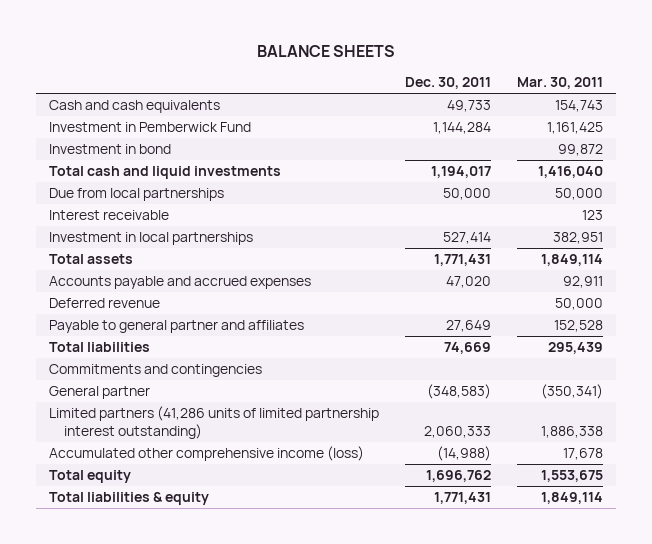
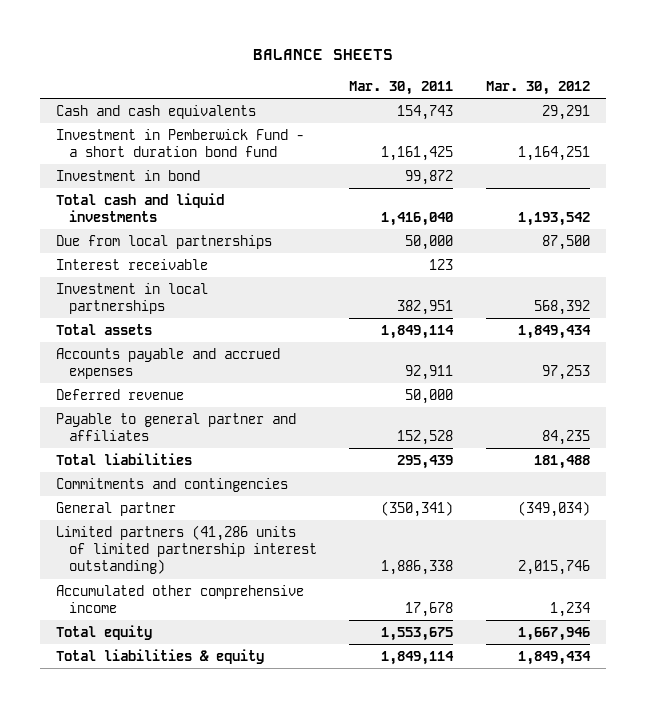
- | Dec. 30, 2011 | Mar. 30, 2011
+ | Mar. 30, 2011 | Mar. 30, 2012
- Investment in Pemberwick Fund | 1,144,284 | 1,161,425
+ Investment in Pemberwick Fund - a short duration bond fund | 1,161,425 | 1,164,251
- Accumulated other comprehensive income (loss) | (14,988) | 17,678
+ Accumulated other comprehensive income | 17,678 | 1,234

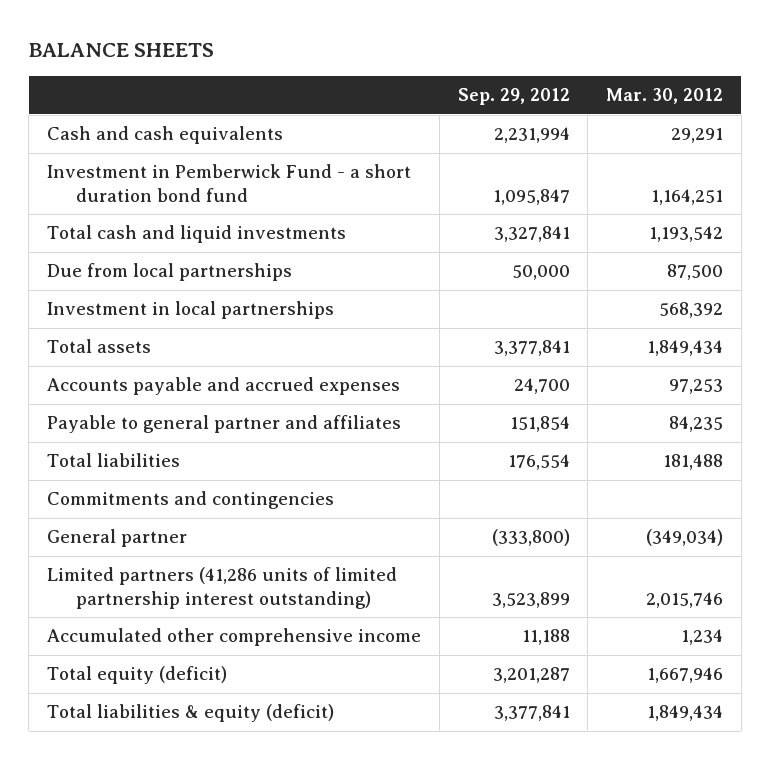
- | Mar. 30, 2011 | Mar. 30, 2012
+ | Sep. 29, 2012 | Mar. 30, 2012
- Investment in bond | 99,872 |
- Interest receivable | 123 |
- Deferred revenue | 50,000 |
- Total equity | 1,553,675 | 1,667,946
- Total liabilities & equity | 1,849,114 | 1,849,434
+ Total equity (deficit) | 3,201,287 | 1,667,946
+ Total liabilities & equity (deficit) | 3,377,841 | 1,849,434

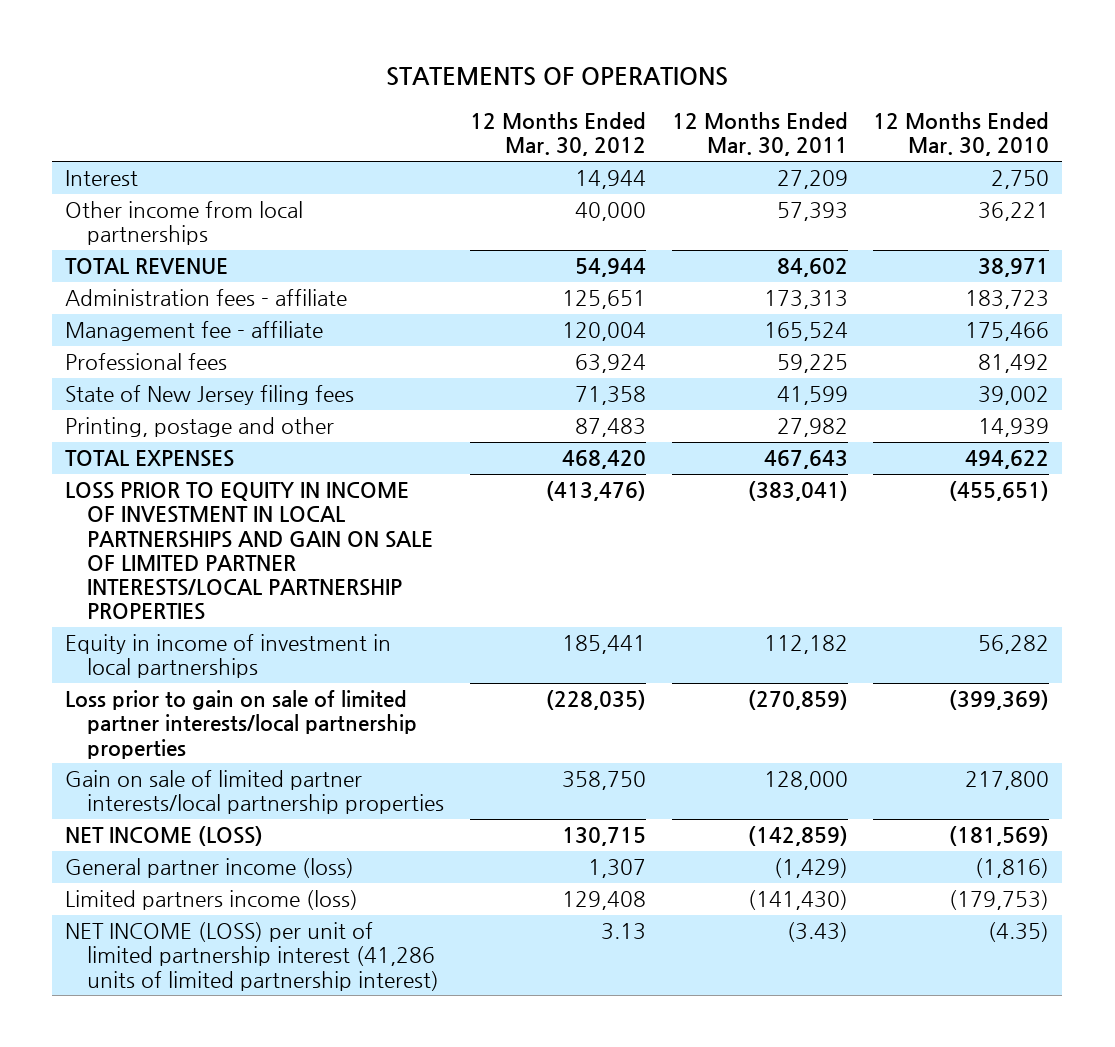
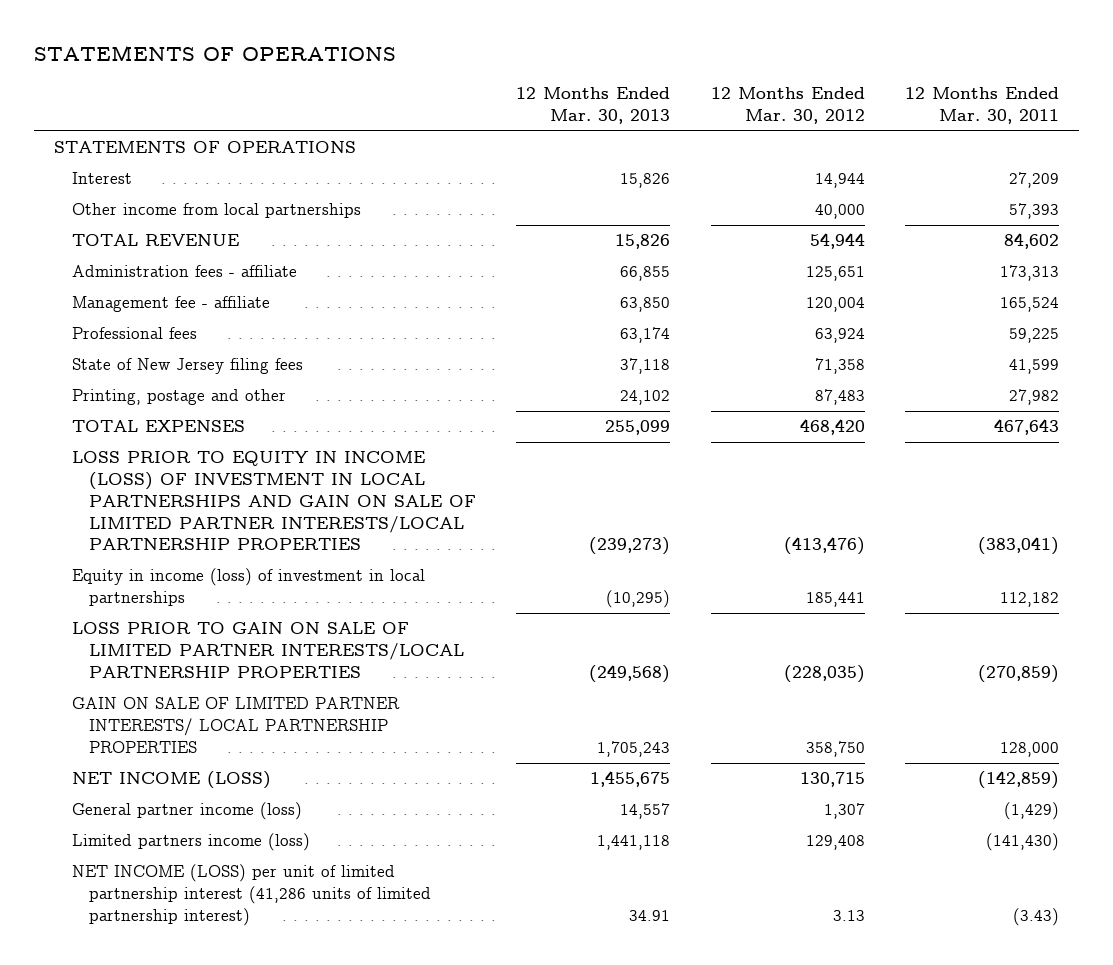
- | 12 Months Ended Mar. 30, 2012 | 12 Months Ended Mar. 30, 2011 | 12 Months Ended Mar. 30, 2010
+ | 12 Months Ended Mar. 30, 2013 | 12 Months Ended Mar. 30, 2012 | 12 Months Ended Mar. 30, 2011
+ STATEMENTS OF OPERATIONS
- LOSS PRIOR TO EQUITY IN INCOME OF INVESTMENT IN LOCAL PARTNERSHIPS AND GAIN ON SALE OF LIMITED PARTNER INTERESTS/LOCAL PARTNERSHIP PROPERTIES | (413,476) | (383,041) | (455,651)
- Equity in income of investment in local partnerships | 185,441 | 112,182 | 56,282
- Loss prior to gain on sale of limited partner interests/local partnership properties | (228,035) | (270,859) | (399,369)
- Gain on sale of limited partner interests/local partnership properties | 358,750 | 128,000 | 217,800
+ LOSS PRIOR TO EQUITY IN INCOME (LOSS) OF INVESTMENT IN LOCAL PARTNERSHIPS AND GAIN ON SALE OF LIMITED PARTNER INTERESTS/LOCAL PARTNERSHIP PROPERTIES | (239,273) | (413,476) | (383,041)
+ Equity in income (loss) of investment in local partnerships | (10,295) | 185,441 | 112,182
+ LOSS PRIOR TO GAIN ON SALE OF LIMITED PARTNER INTERESTS/LOCAL PARTNERSHIP PROPERTIES | (249,568) | (228,035) | (270,859)
+ GAIN ON SALE OF LIMITED PARTNER INTERESTS/ LOCAL PARTNERSHIP PROPERTIES | 1,705,243 | 358,750 | 128,000

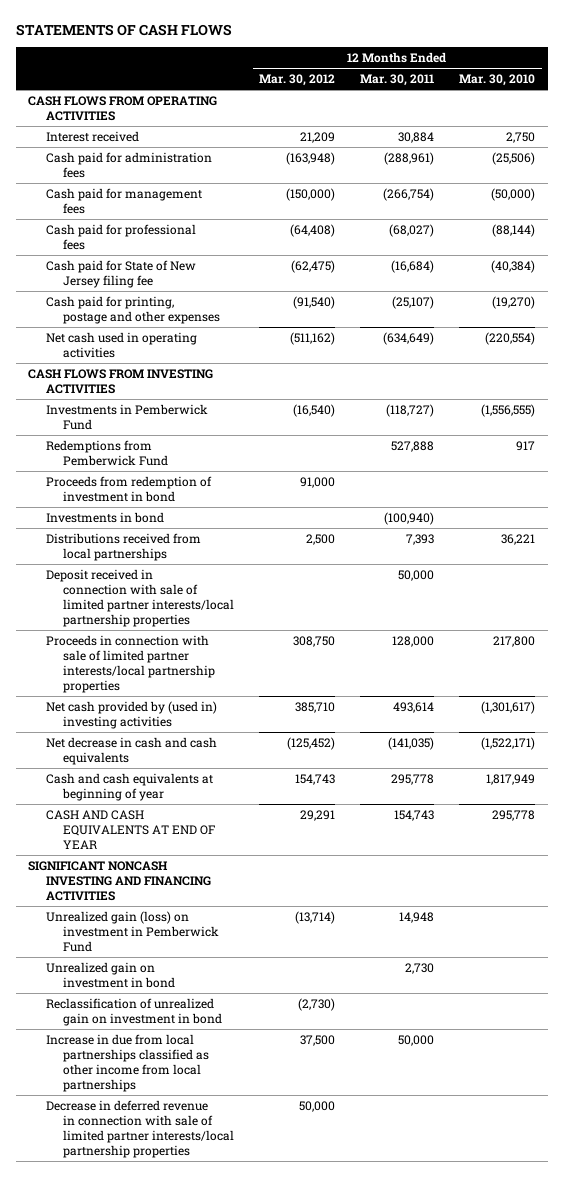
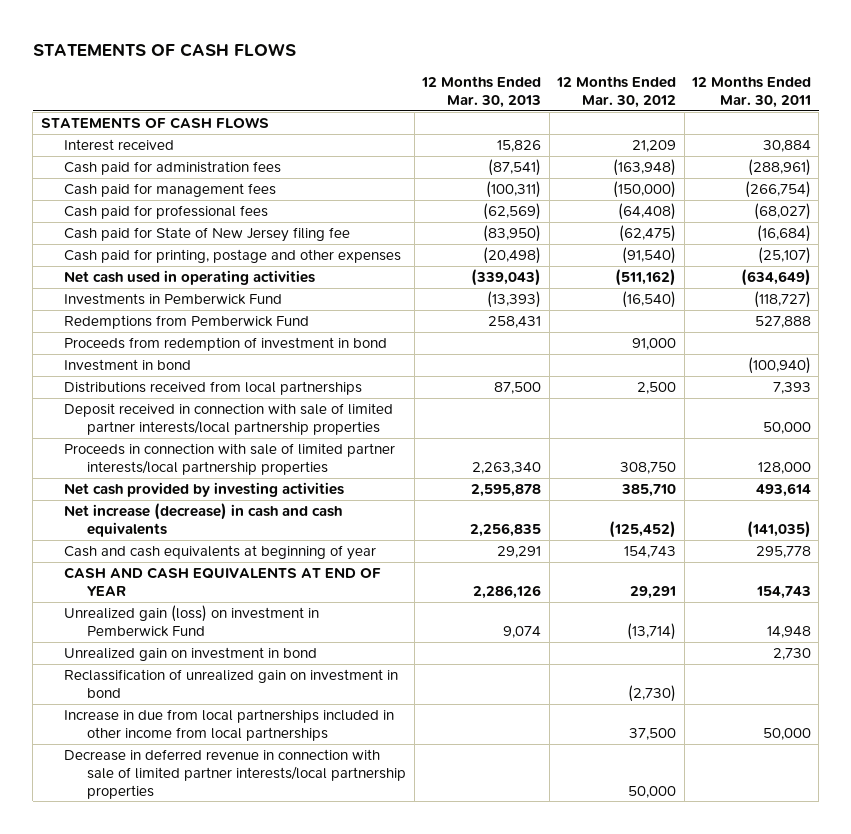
- | 12 Months Ended Mar. 30, 2012 | 12 Months Ended Mar. 30, 2011 | 12 Months Ended Mar. 30, 2010
+ | 12 Months Ended Mar. 30, 2013 | 12 Months Ended Mar. 30, 2012 | 12 Months Ended Mar. 30, 2011
- CASH FLOWS FROM OPERATING ACTIVITIES
+ STATEMENTS OF CASH FLOWS
- CASH FLOWS FROM INVESTING ACTIVITIES
- Investments in bond | | (100,940) |
+ Investment in bond | | | (100,940)
- Net cash provided by (used in) investing activities | 385,710 | 493,614 | (1,301,617)
- Net decrease in cash and cash equivalents | (125,452) | (141,035) | (1,522,171)
+ Net cash provided by investing activities | 2,595,878 | 385,710 | 493,614
+ Net increase (decrease) in cash and cash equivalents | 2,256,835 | (125,452) | (141,035)
- SIGNIFICANT NONCASH INVESTING AND FINANCING ACTIVITIES
- Increase in due from local partnerships classified as other income from local partnerships | 37,500 | 50,000 |
+ Increase in due from local partnerships included in other income from local partnerships | | 37,500 | 50,000

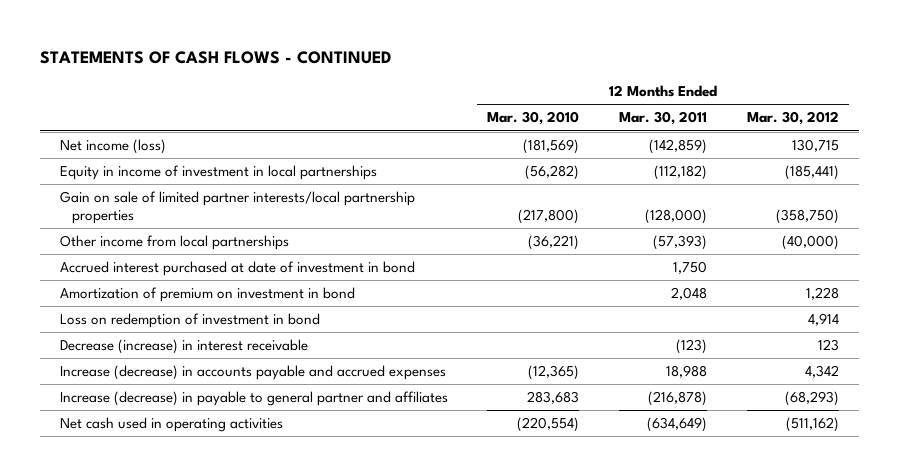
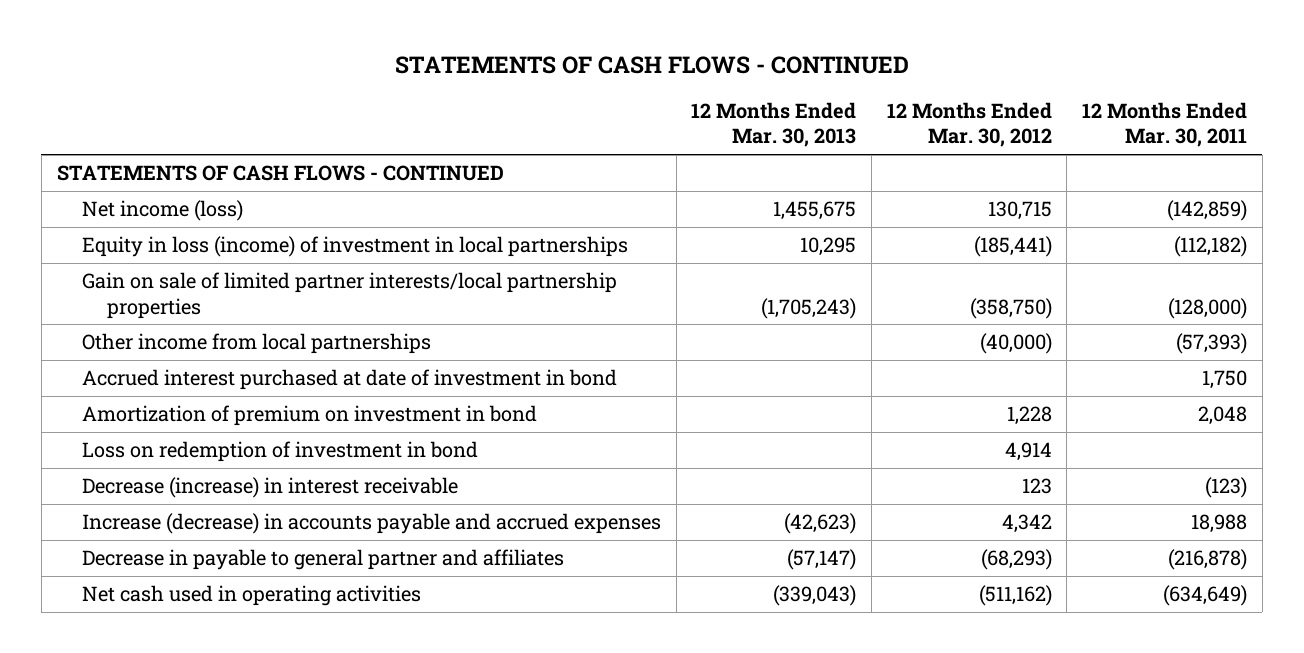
- | 12 Months Ended Mar. 30, 2010 | 12 Months Ended Mar. 30, 2011 | 12 Months Ended Mar. 30, 2012
+ | 12 Months Ended Mar. 30, 2013 | 12 Months Ended Mar. 30, 2012 | 12 Months Ended Mar. 30, 2011
+ STATEMENTS OF CASH FLOWS - CONTINUED
- Equity in income of investment in local partnerships | (56,282) | (112,182) | (185,441)
+ Equity in loss (income) of investment in local partnerships | 10,295 | (185,441) | (112,182)
- Increase (decrease) in payable to general partner and affiliates | 283,683 | (216,878) | (68,293)
+ Decrease in payable to general partner and affiliates | (57,147) | (68,293) | (216,878)

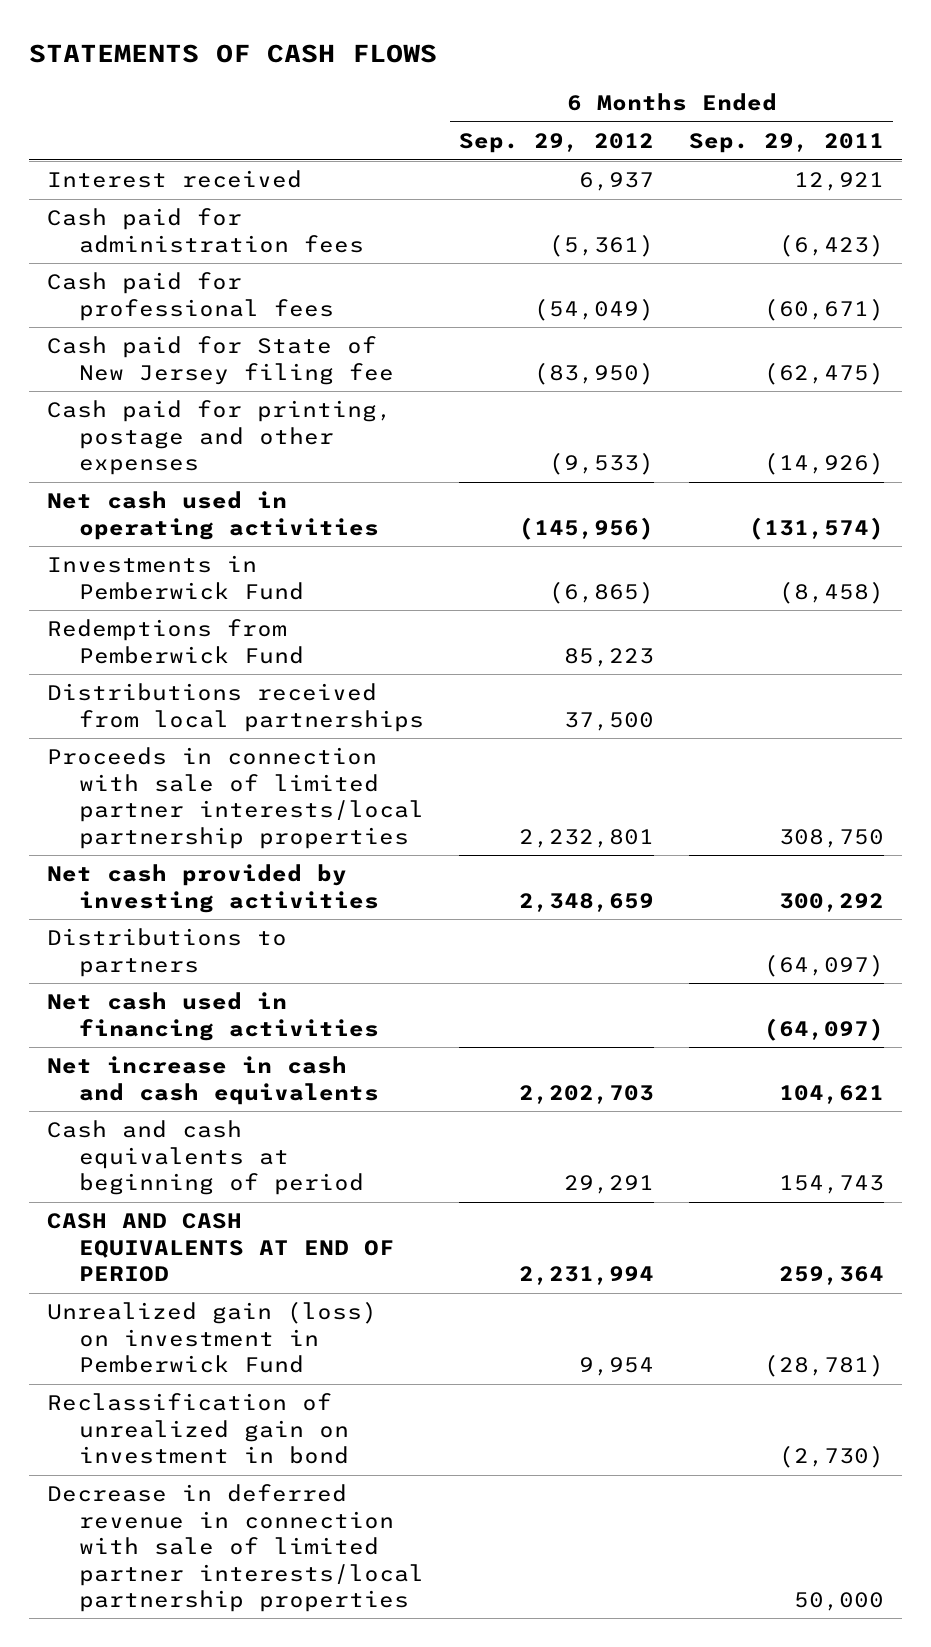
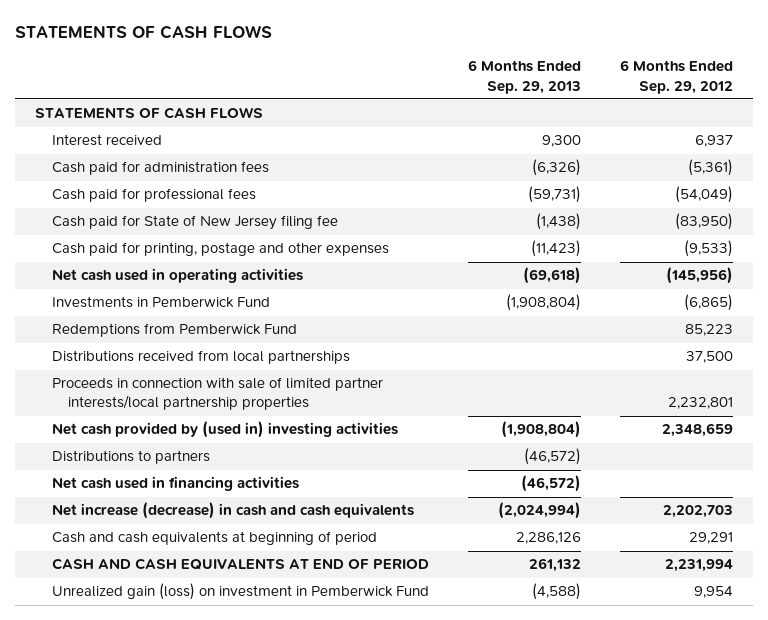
- | 6 Months Ended Sep. 29, 2012 | 6 Months Ended Sep. 29, 2011
+ | 6 Months Ended Sep. 29, 2013 | 6 Months Ended Sep. 29, 2012
+ STATEMENTS OF CASH FLOWS
- Net cash provided by investing activities | 2,348,659 | 300,292
+ Net cash provided by (used in) investing activities | (1,908,804) | 2,348,659
- Net increase in cash and cash equivalents | 2,202,703 | 104,621
+ Net increase (decrease) in cash and cash equivalents | (2,024,994) | 2,202,703
- Reclassification of unrealized gain on investment in bond | | (2,730)
- Decrease in deferred revenue in connection with sale of limited partner interests/local partnership properties | | 50,000

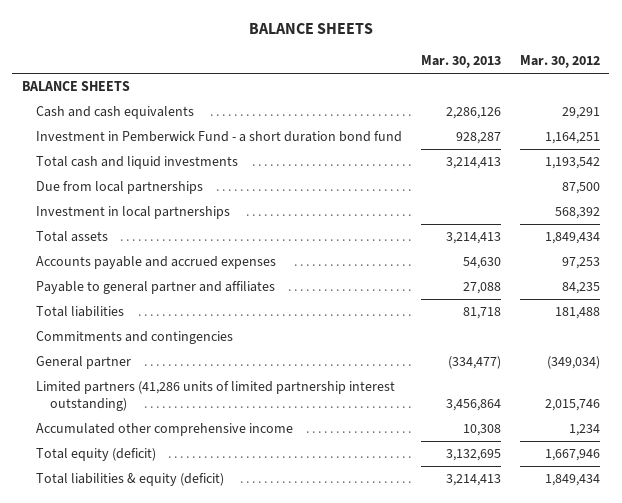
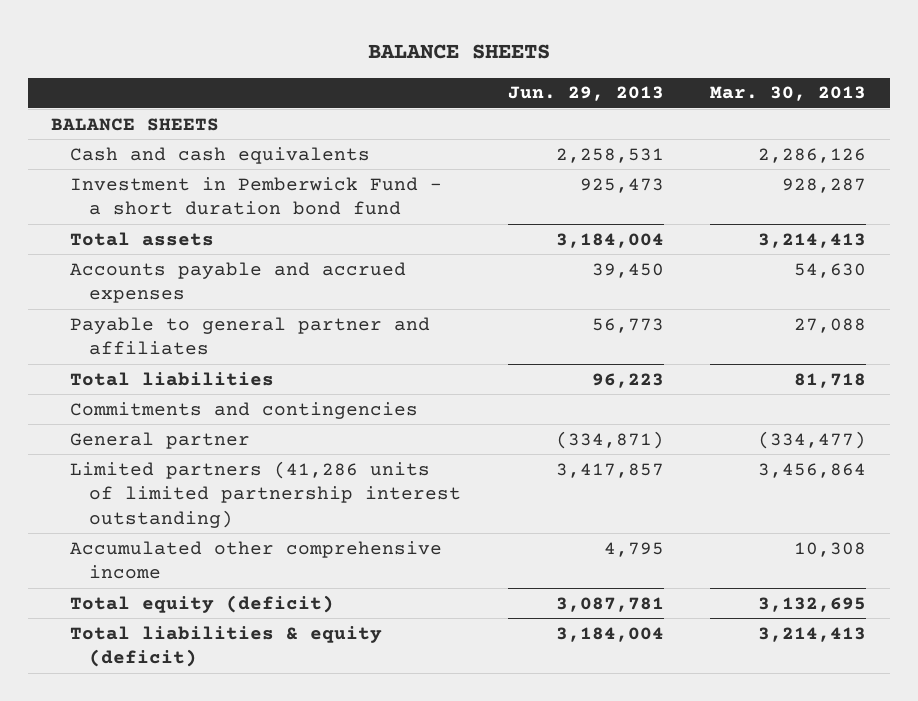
- | Mar. 30, 2013 | Mar. 30, 2012
+ | Jun. 29, 2013 | Mar. 30, 2013
- Total cash and liquid investments | 3,214,413 | 1,193,542
- Due from local partnerships | | 87,500
- Investment in local partnerships | | 568,392

